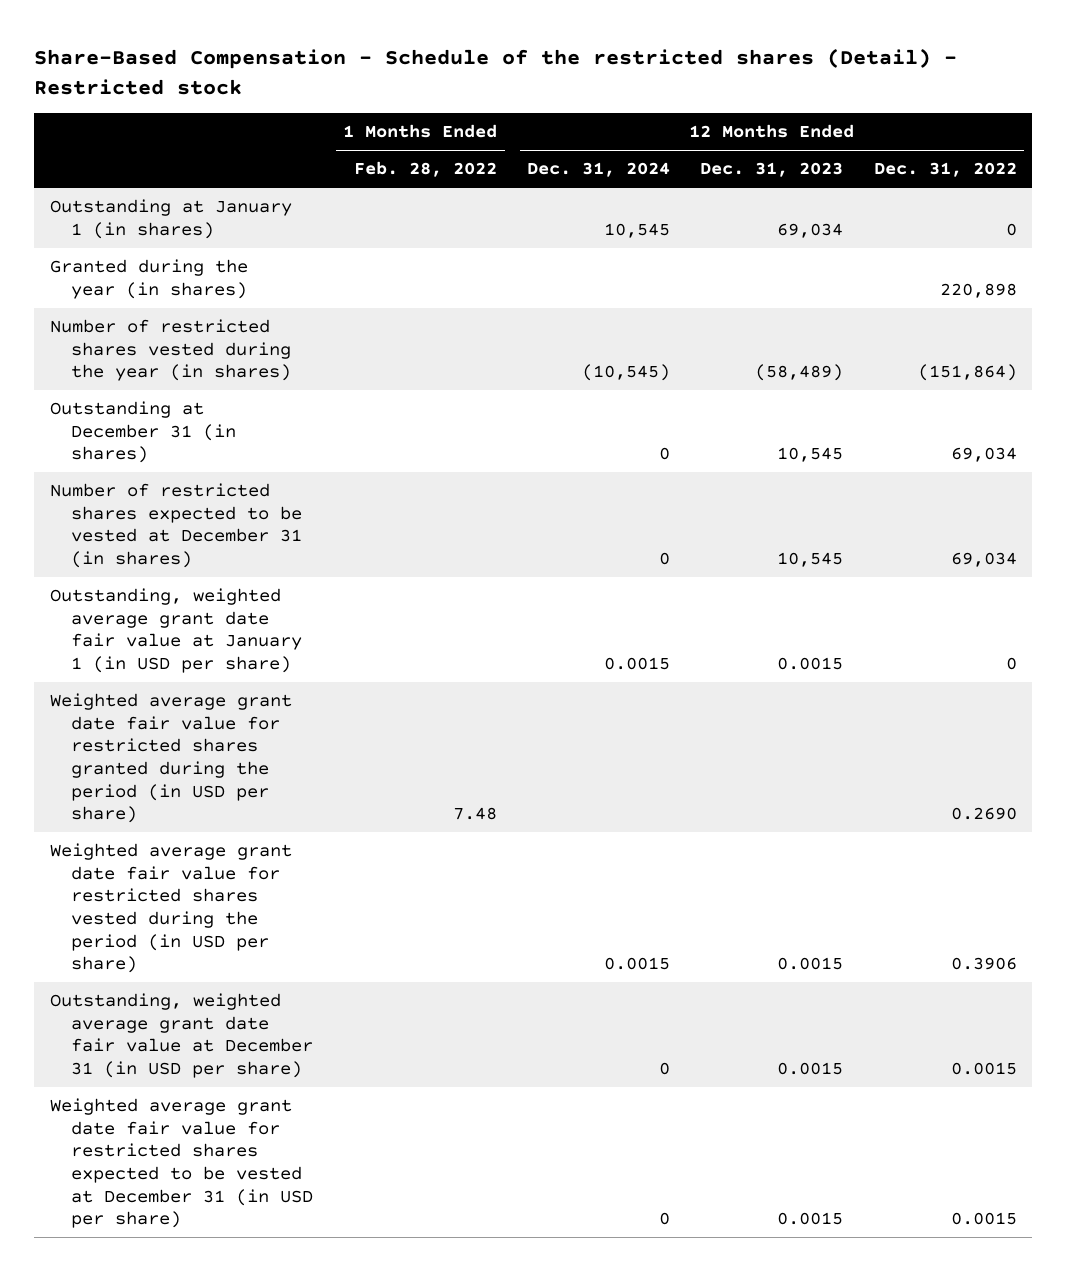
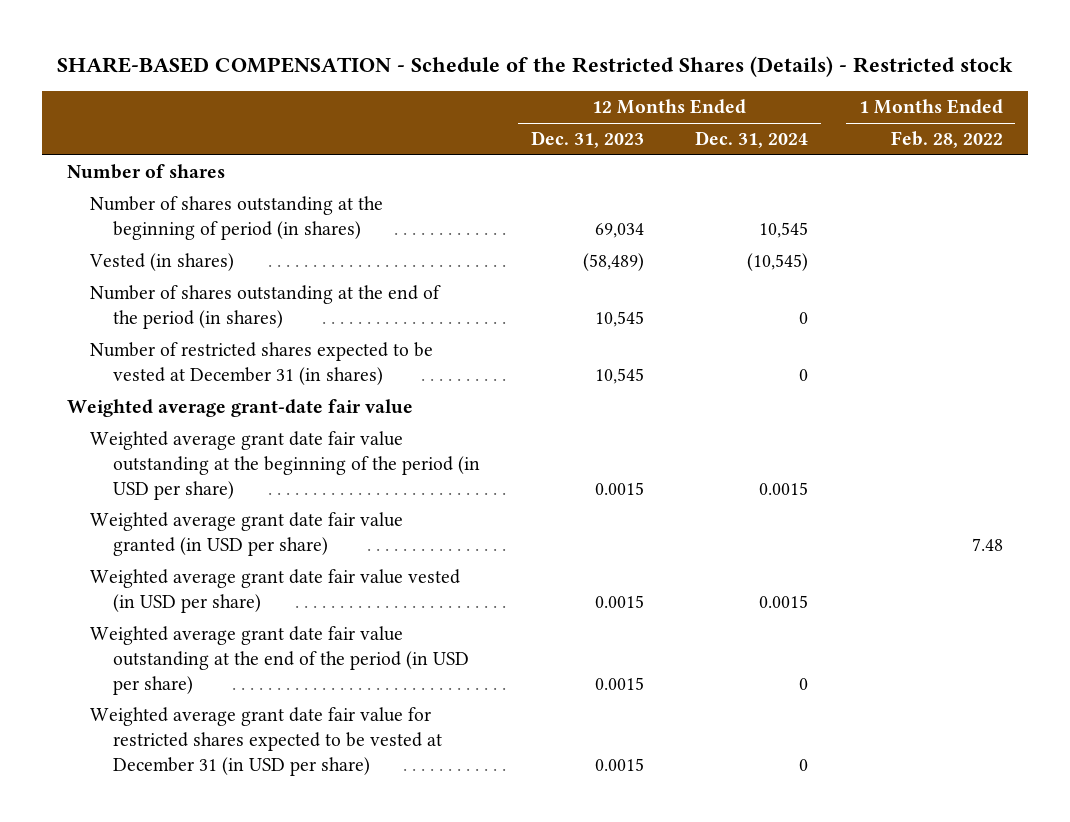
- Share-Based Compensation - Schedule of the restricted shares (Detail) - Restricted stock
+ SHARE-BASED COMPENSATION - Schedule of the Restricted Shares (Details) - Restricted stock
- | 1 Months Ended Feb. 28, 2022 | 12 Months Ended Dec. 31, 2024 | 12 Months Ended Dec. 31, 2023 | 12 Months Ended Dec. 31, 2022
+ | 12 Months Ended Dec. 31, 2023 | 12 Months Ended Dec. 31, 2024 | 1 Months Ended Feb. 28, 2022
- Outstanding at January 1 (in shares) | | 10,545 | 69,034 | 0
- Granted during the year (in shares) | | | | 220,898
- Number of restricted shares vested during the year (in shares) | | (10,545) | (58,489) | (151,864)
- Outstanding at December 31 (in shares) | | 0 | 10,545 | 69,034
+ Number of shares
+ Number of shares outstanding at the beginning of period (in shares) | 69,034 | 10,545 |
+ Vested (in shares) | (58,489) | (10,545) |
+ Number of shares outstanding at the end of the period (in shares) | 10,545 | 0 |
- Outstanding, weighted average grant date fair value at January 1 (in USD per share) | | 0.0015 | 0.0015 | 0
- Weighted average grant date fair value for restricted shares granted during the period (in USD per share) | 7.48 | | | 0.2690
- Weighted average grant date fair value for restricted shares vested during the period (in USD per share) | | 0.0015 | 0.0015 | 0.3906
- Outstanding, weighted average grant date fair value at December 31 (in USD per share) | | 0 | 0.0015 | 0.0015
+ Weighted average grant-date fair value
+ Weighted average grant date fair value outstanding at the beginning of the period (in USD per share) | 0.0015 | 0.0015 |
+ Weighted average grant date fair value granted (in USD per share) | | | 7.48
+ Weighted average grant date fair value vested (in USD per share) | 0.0015 | 0.0015 |
+ Weighted average grant date fair value outstanding at the end of the period (in USD per share) | 0.0015 | 0 |

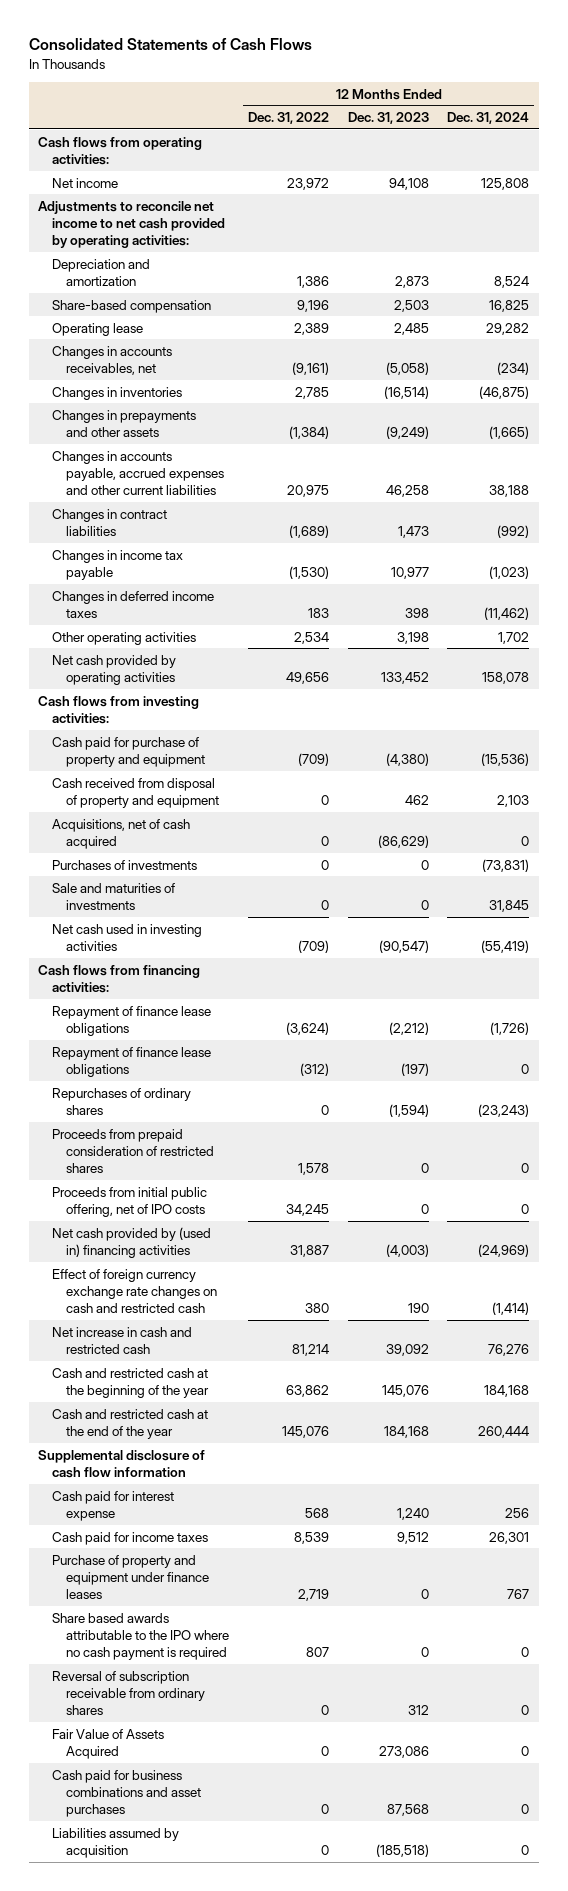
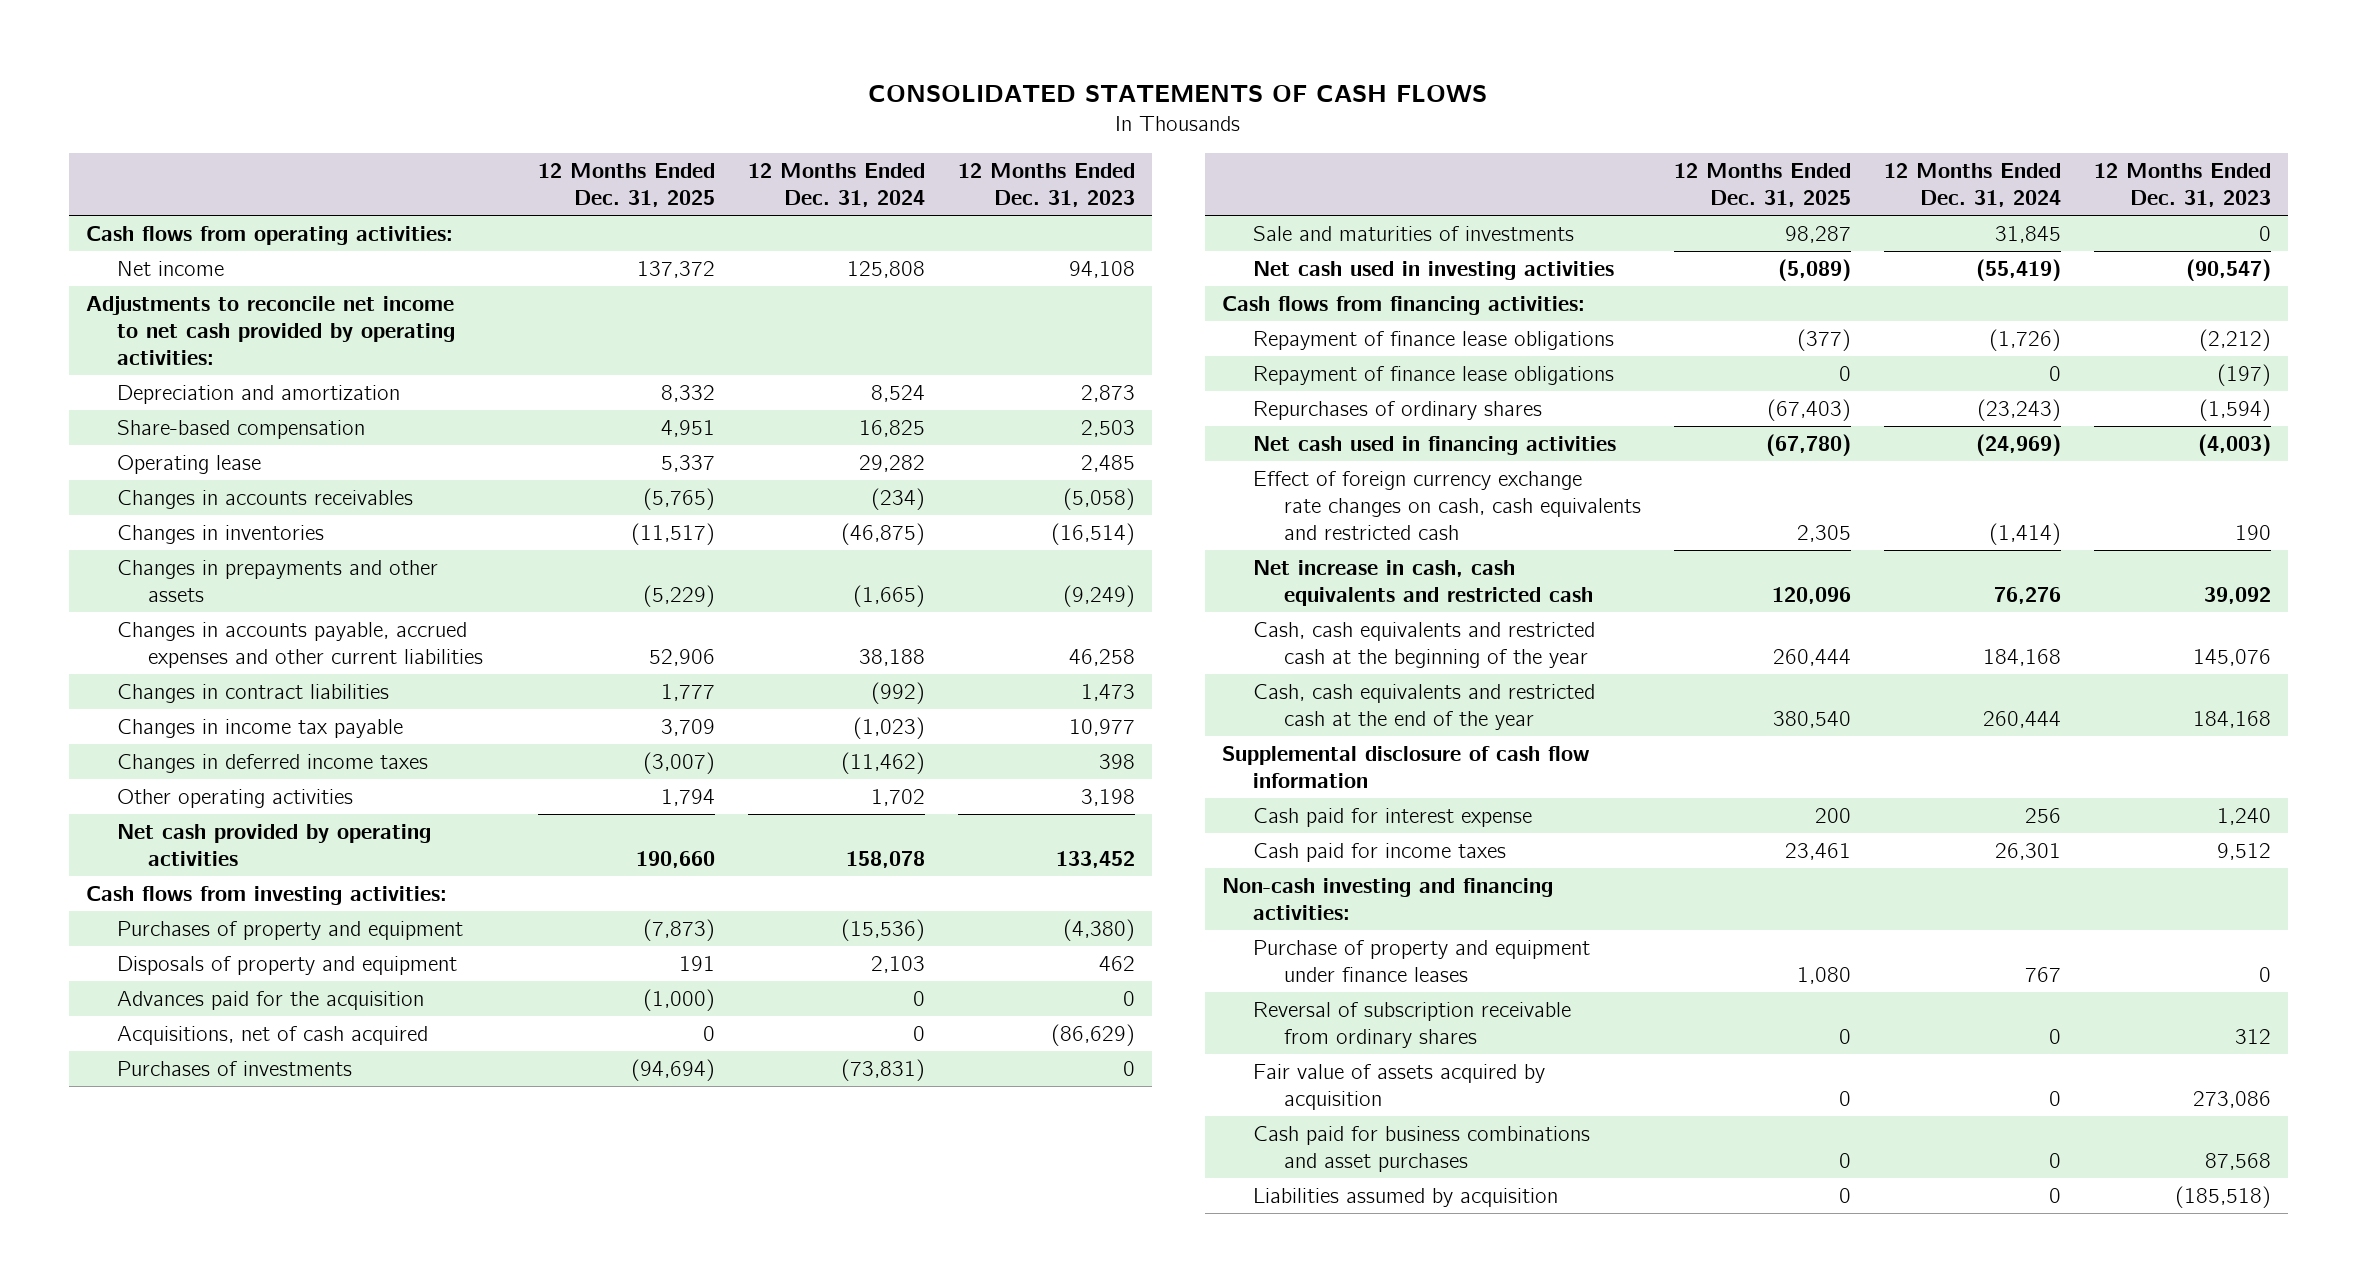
- Consolidated Statements of Cash Flows
+ CONSOLIDATED STATEMENTS OF CASH FLOWS
- | 12 Months Ended Dec. 31, 2022 | 12 Months Ended Dec. 31, 2023 | 12 Months Ended Dec. 31, 2024
+ | 12 Months Ended Dec. 31, 2025 | 12 Months Ended Dec. 31, 2024 | 12 Months Ended Dec. 31, 2023
- Changes in accounts receivables, net | (9,161) | (5,058) | (234)
+ Changes in accounts receivables | (5,765) | (234) | (5,058)
- Cash paid for purchase of property and equipment | (709) | (4,380) | (15,536)
- Cash received from disposal of property and equipment | 0 | 462 | 2,103
+ Purchases of property and equipment | (7,873) | (15,536) | (4,380)
+ Disposals of property and equipment | 191 | 2,103 | 462
+ Advances paid for the acquisition | (1,000) | 0 | 0
- Proceeds from prepaid consideration of restricted shares | 1,578 | 0 | 0
- Proceeds from initial public offering, net of IPO costs | 34,245 | 0 | 0
- Net cash provided by (used in) financing activities | 31,887 | (4,003) | (24,969)
- Effect of foreign currency exchange rate changes on cash and restricted cash | 380 | 190 | (1,414)
- Net increase in cash and restricted cash | 81,214 | 39,092 | 76,276
- Cash and restricted cash at the beginning of the year | 63,862 | 145,076 | 184,168
- Cash and restricted cash at the end of the year | 145,076 | 184,168 | 260,444
+ Net cash used in financing activities | (67,780) | (24,969) | (4,003)
+ Effect of foreign currency exchange rate changes on cash, cash equivalents and restricted cash | 2,305 | (1,414) | 190
+ Net increase in cash, cash equivalents and restricted cash | 120,096 | 76,276 | 39,092
+ Cash, cash equivalents and restricted cash at the beginning of the year | 260,444 | 184,168 | 145,076
+ Cash, cash equivalents and restricted cash at the end of the year | 380,540 | 260,444 | 184,168
+ Non-cash investing and financing activities:
- Share based awards attributable to the IPO where no cash payment is required | 807 | 0 | 0
- Fair Value of Assets Acquired | 0 | 273,086 | 0
+ Fair value of assets acquired by acquisition | 0 | 0 | 273,086

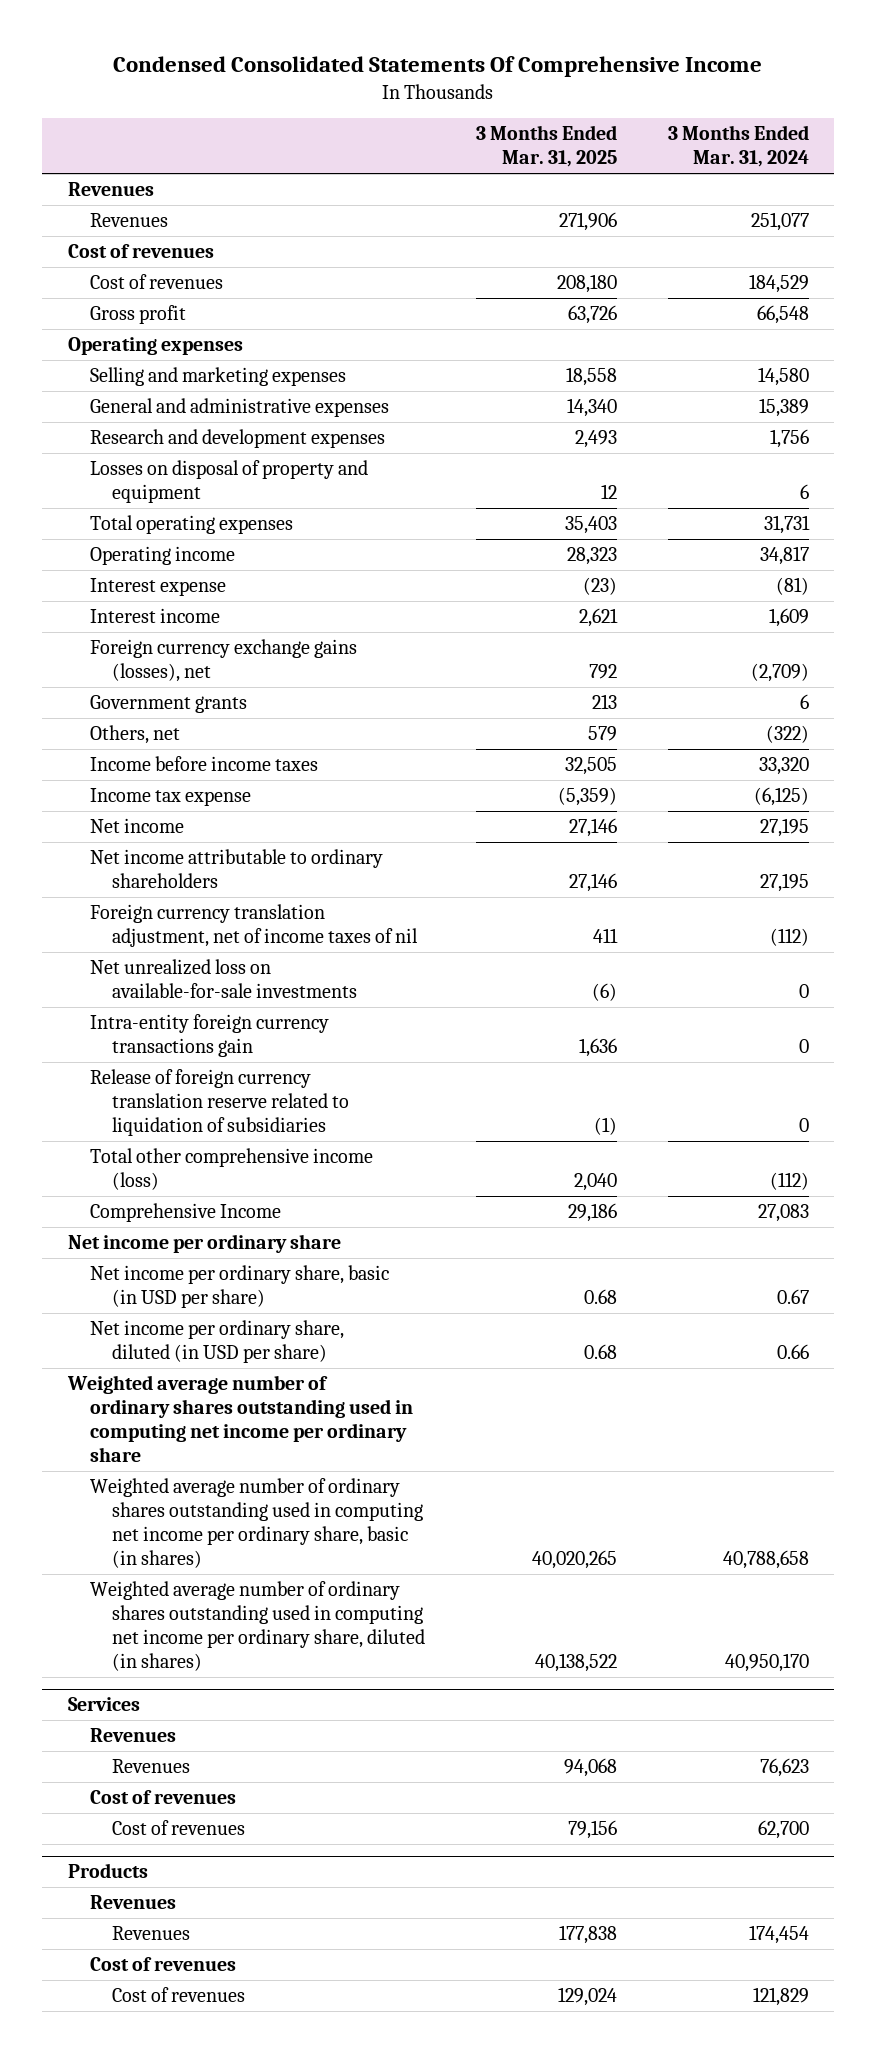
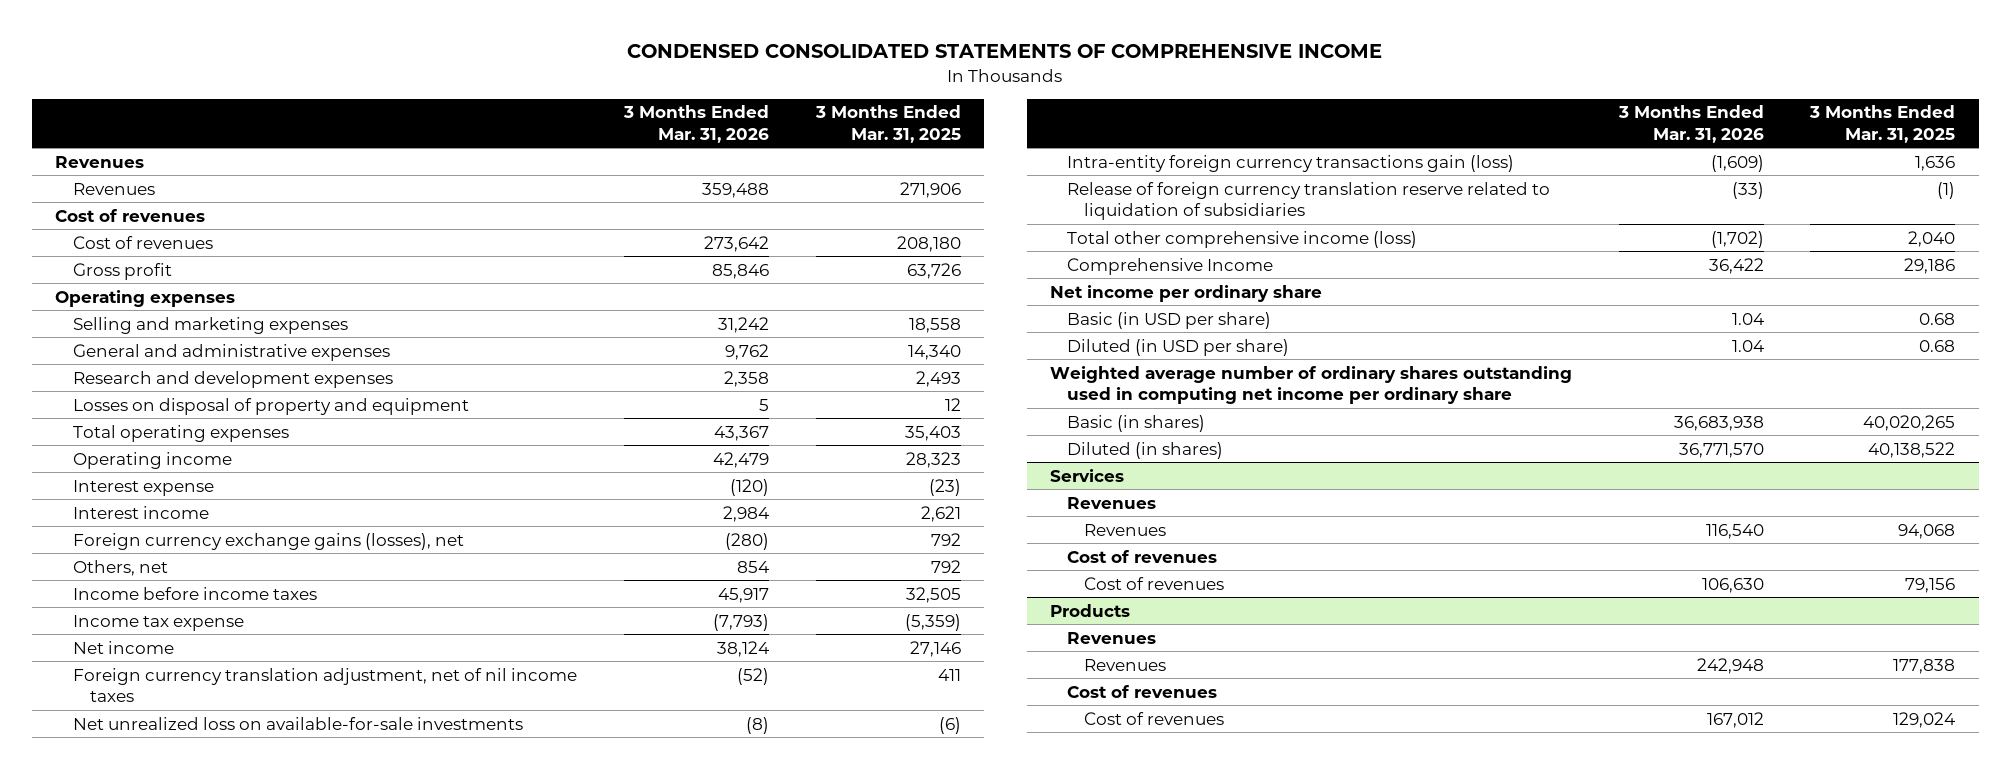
- Condensed Consolidated Statements Of Comprehensive Income
+ CONDENSED CONSOLIDATED STATEMENTS OF COMPREHENSIVE INCOME
- | 3 Months Ended Mar. 31, 2025 | 3 Months Ended Mar. 31, 2024
+ | 3 Months Ended Mar. 31, 2026 | 3 Months Ended Mar. 31, 2025
- Government grants | 213 | 6
- Others, net | 579 | (322)
+ Others, net | 854 | 792
- Net income attributable to ordinary shareholders | 27,146 | 27,195
- Foreign currency translation adjustment, net of income taxes of nil | 411 | (112)
+ Foreign currency translation adjustment, net of nil income taxes | (52) | 411
- Intra-entity foreign currency transactions gain | 1,636 | 0
+ Intra-entity foreign currency transactions gain (loss) | (1,609) | 1,636
- Net income per ordinary share, basic (in USD per share) | 0.68 | 0.67
- Net income per ordinary share, diluted (in USD per share) | 0.68 | 0.66
+ Basic (in USD per share) | 1.04 | 0.68
+ Diluted (in USD per share) | 1.04 | 0.68
- Weighted average number of ordinary shares outstanding used in computing net income per ordinary share, basic (in shares) | 40,020,265 | 40,788,658
- Weighted average number of ordinary shares outstanding used in computing net income per ordinary share, diluted (in shares) | 40,138,522 | 40,950,170
+ Basic (in shares) | 36,683,938 | 40,020,265
+ Diluted (in shares) | 36,771,570 | 40,138,522

